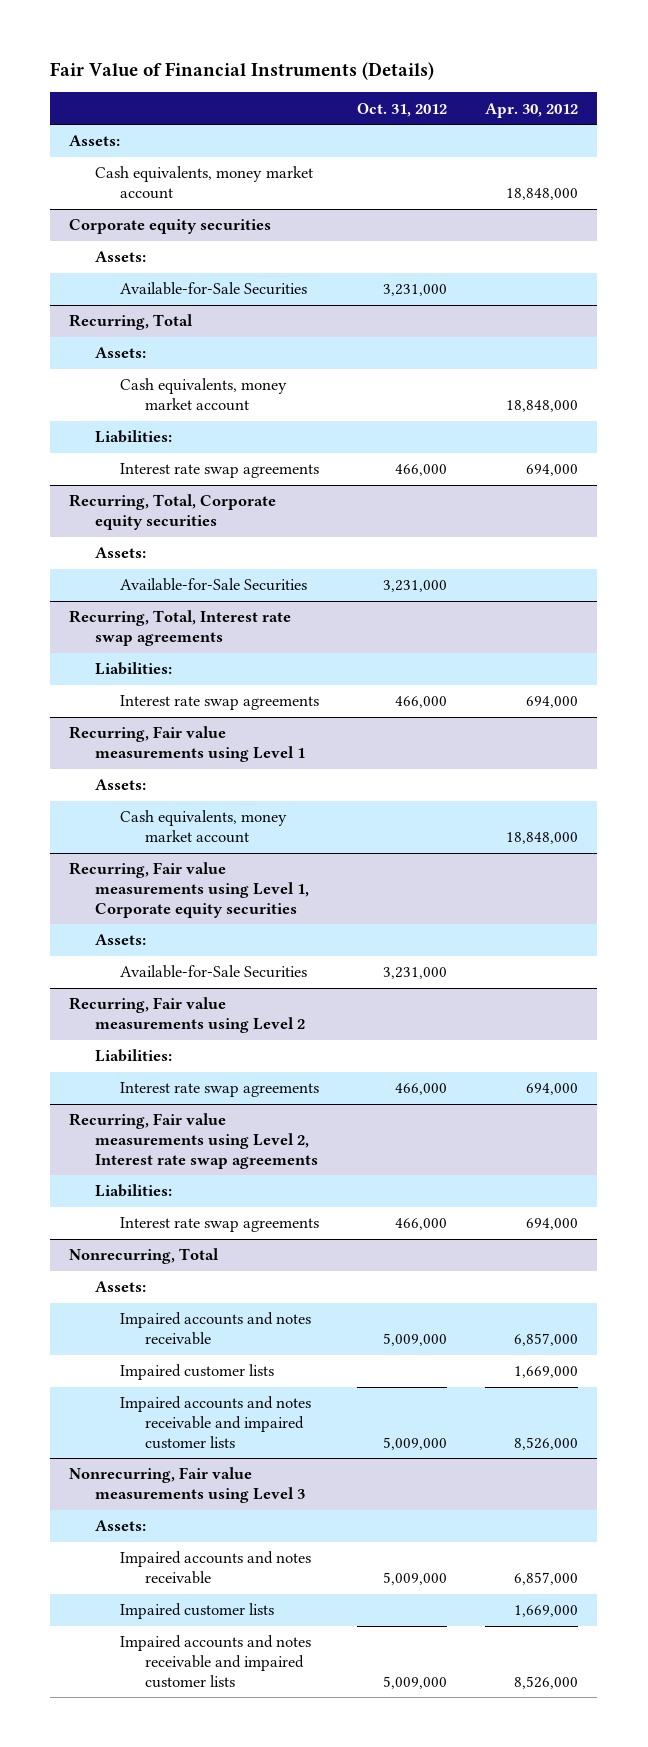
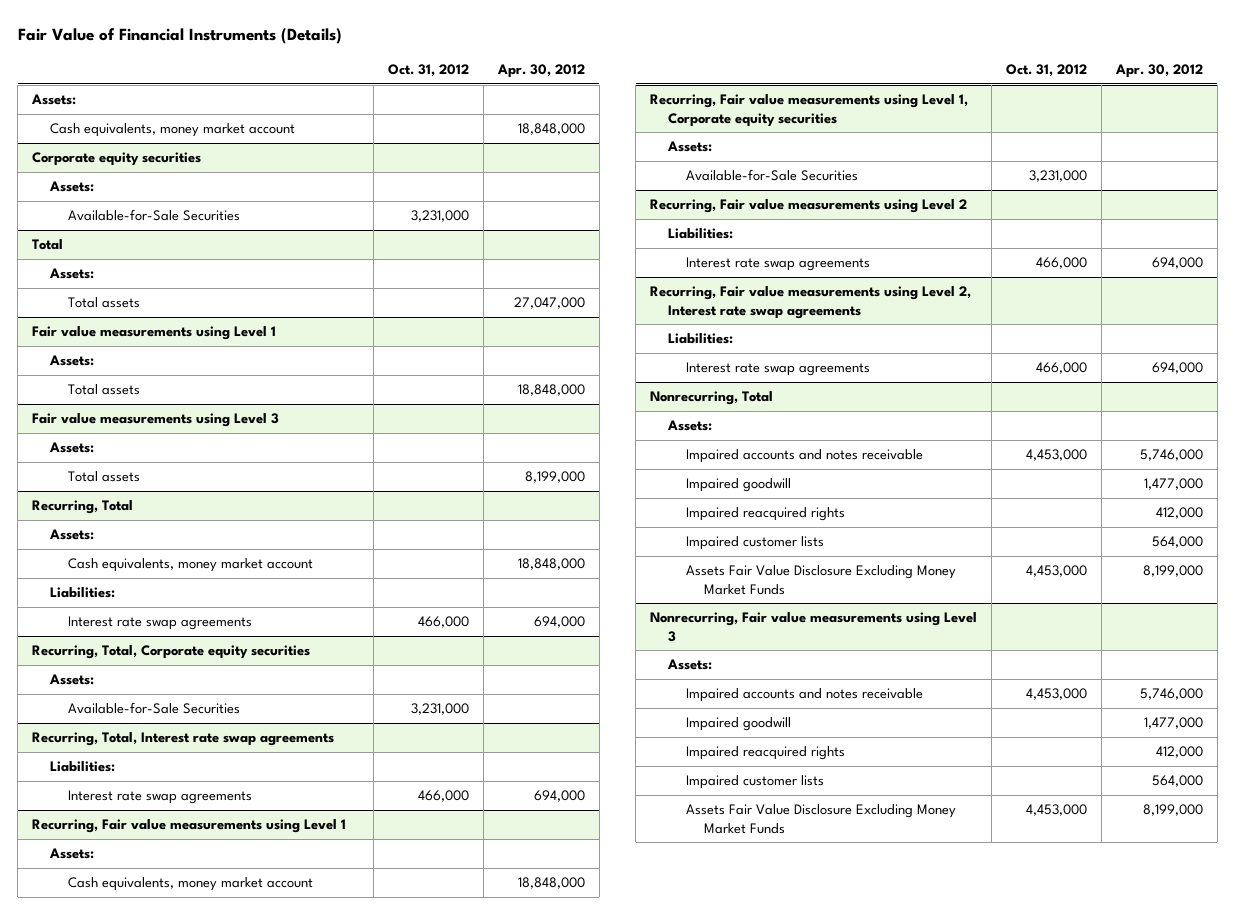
+ Total
+ Assets:
+ Total assets | | 27,047,000
+ Fair value measurements using Level 1
+ Assets:
+ Total assets | | 18,848,000
+ Fair value measurements using Level 3
+ Assets:
+ Total assets | | 8,199,000
@ Nonrecurring, Total
- Impaired accounts and notes receivable | 5,009,000 | 6,857,000
- Impaired customer lists | | 1,669,000
- Impaired accounts and notes receivable and impaired customer lists | 5,009,000 | 8,526,000
+ Impaired accounts and notes receivable | 4,453,000 | 5,746,000
+ Impaired goodwill | | 1,477,000
+ Impaired reacquired rights | | 412,000
+ Impaired customer lists | | 564,000
+ Assets Fair Value Disclosure Excluding Money Market Funds | 4,453,000 | 8,199,000
@ Nonrecurring, Fair value measurements using Level 3
- Impaired accounts and notes receivable | 5,009,000 | 6,857,000
- Impaired customer lists | | 1,669,000
- Impaired accounts and notes receivable and impaired customer lists | 5,009,000 | 8,526,000
+ Impaired accounts and notes receivable | 4,453,000 | 5,746,000
+ Impaired goodwill | | 1,477,000
+ Impaired reacquired rights | | 412,000
+ Impaired customer lists | | 564,000
+ Assets Fair Value Disclosure Excluding Money Market Funds | 4,453,000 | 8,199,000

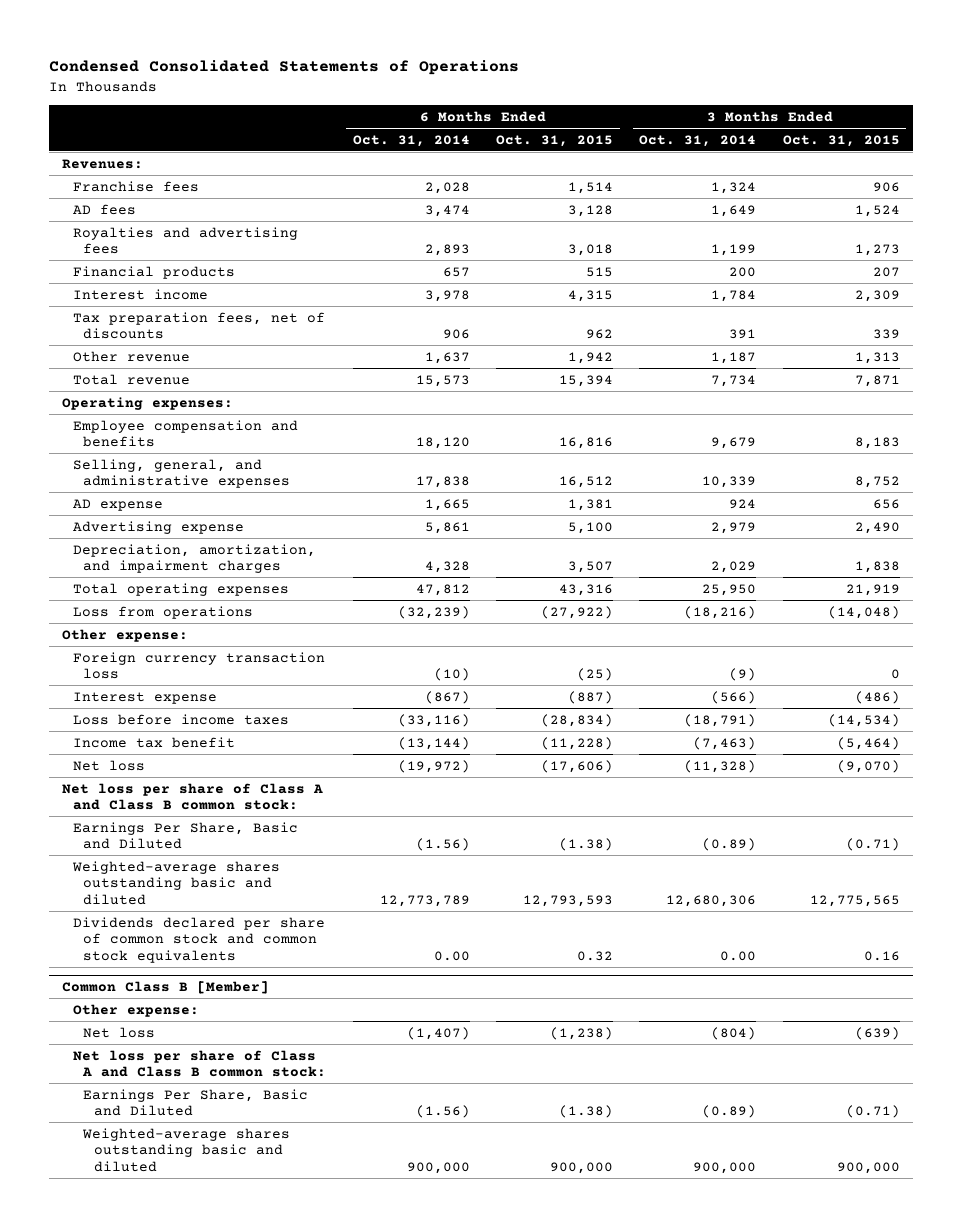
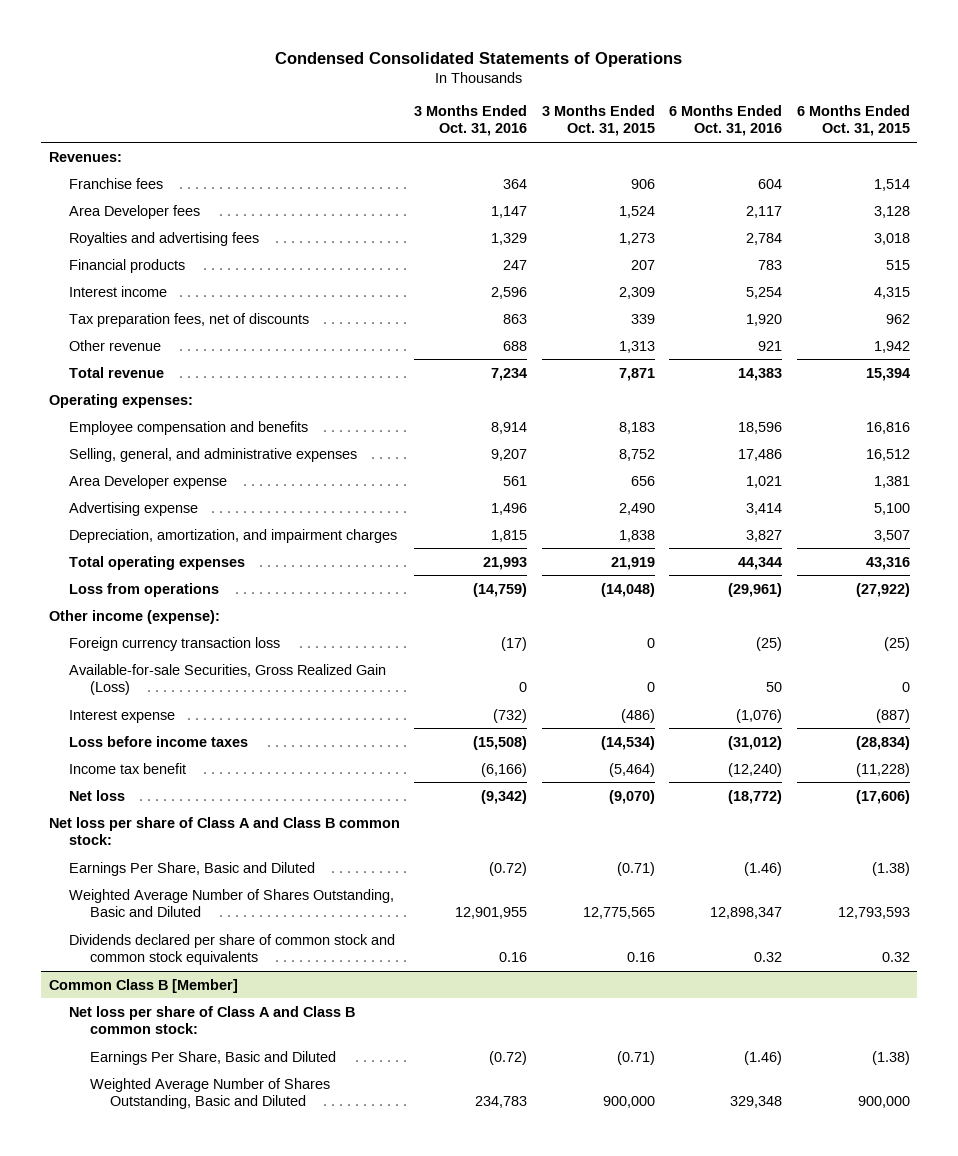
- | 6 Months Ended Oct. 31, 2014 | 6 Months Ended Oct. 31, 2015 | 3 Months Ended Oct. 31, 2014 | 3 Months Ended Oct. 31, 2015
+ | 3 Months Ended Oct. 31, 2016 | 3 Months Ended Oct. 31, 2015 | 6 Months Ended Oct. 31, 2016 | 6 Months Ended Oct. 31, 2015
- AD fees | 3,474 | 3,128 | 1,649 | 1,524
+ Area Developer fees | 1,147 | 1,524 | 2,117 | 3,128
- AD expense | 1,665 | 1,381 | 924 | 656
+ Area Developer expense | 561 | 656 | 1,021 | 1,381
- Other expense:
+ Other income (expense):
+ Available-for-sale Securities, Gross Realized Gain (Loss) | 0 | 0 | 50 | 0
- Weighted-average shares outstanding basic and diluted | 12,773,789 | 12,793,593 | 12,680,306 | 12,775,565
+ Weighted Average Number of Shares Outstanding, Basic and Diluted | 12,901,955 | 12,775,565 | 12,898,347 | 12,793,593
@ Common Class B [Member]
- Other expense:
- Net loss | (1,407) | (1,238) | (804) | (639)
- Weighted-average shares outstanding basic and diluted | 900,000 | 900,000 | 900,000 | 900,000
+ Weighted Average Number of Shares Outstanding, Basic and Diluted | 234,783 | 900,000 | 329,348 | 900,000

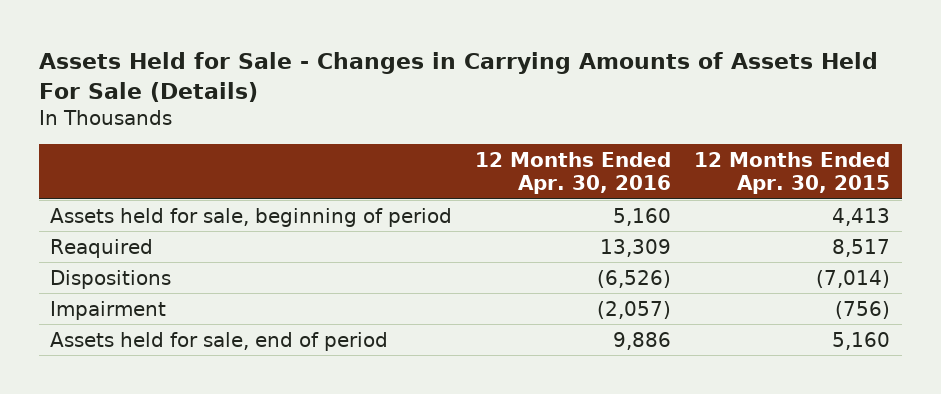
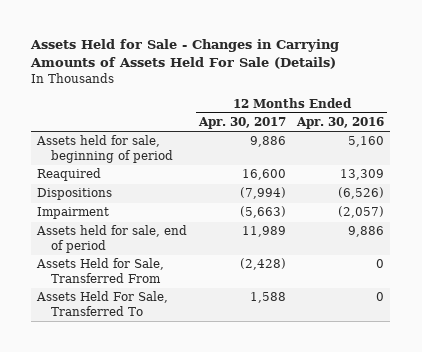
- | 12 Months Ended Apr. 30, 2016 | 12 Months Ended Apr. 30, 2015
+ | 12 Months Ended Apr. 30, 2017 | 12 Months Ended Apr. 30, 2016
+ Assets Held for Sale, Transferred From | (2,428) | 0
+ Assets Held For Sale, Transferred To | 1,588 | 0

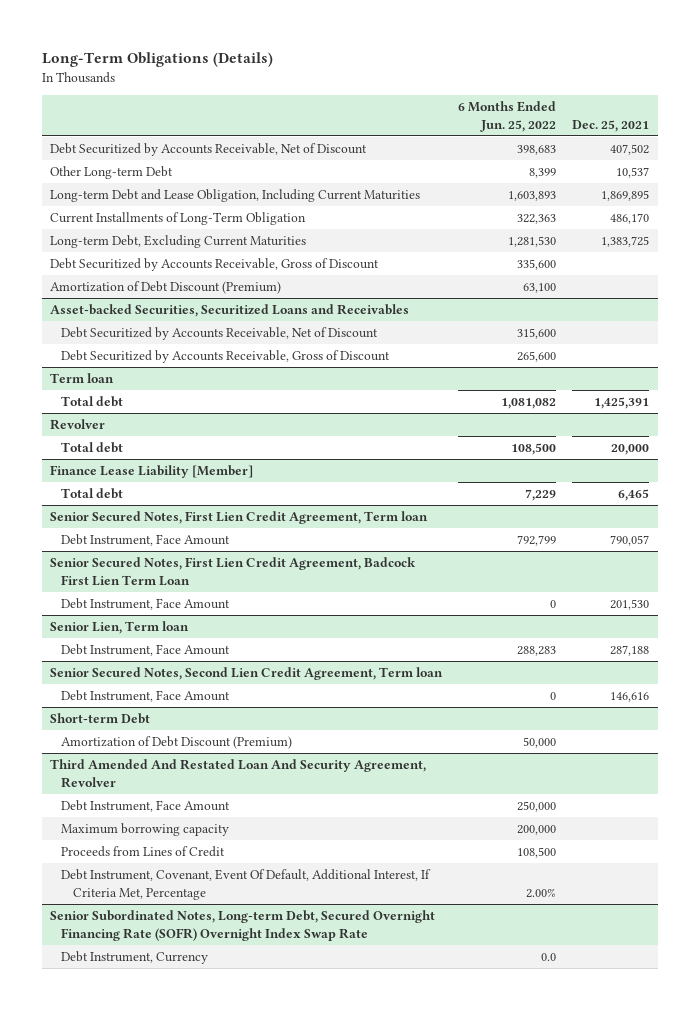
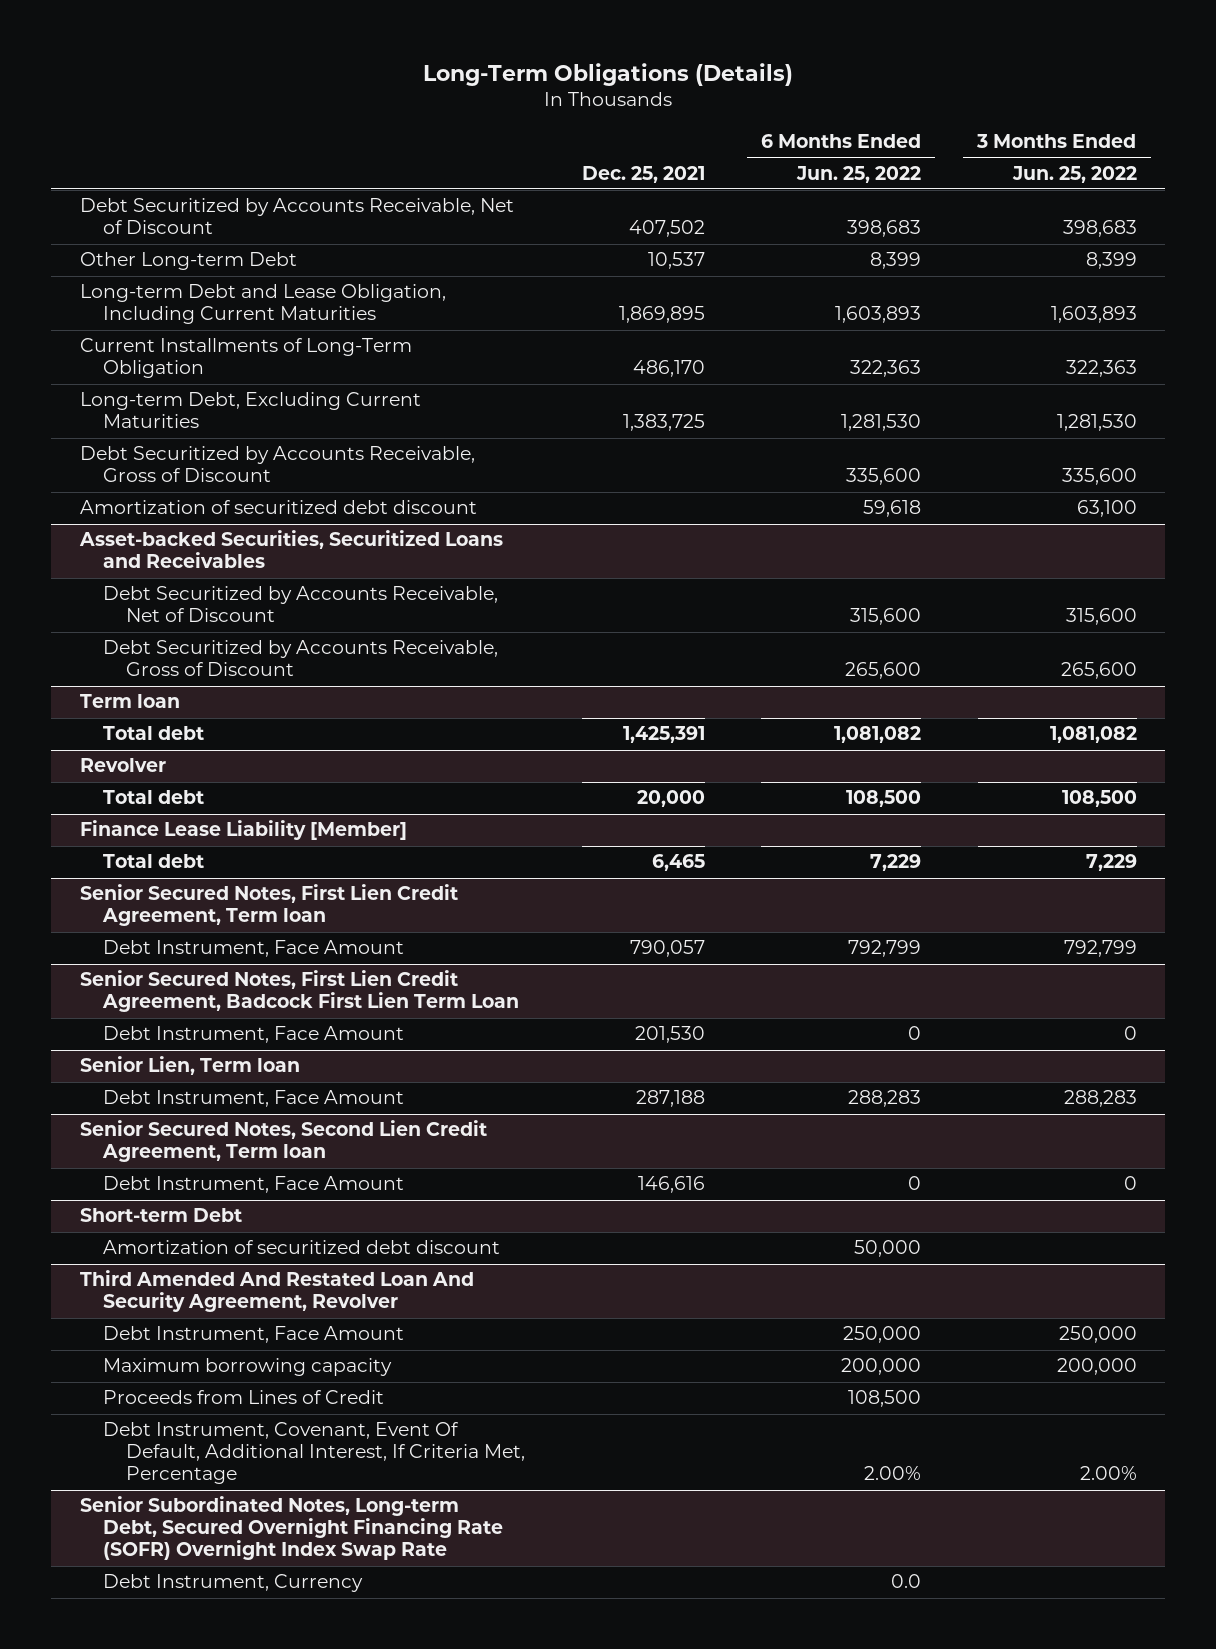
- | 6 Months Ended Jun. 25, 2022 | Dec. 25, 2021
+ | Dec. 25, 2021 | 6 Months Ended Jun. 25, 2022 | 3 Months Ended Jun. 25, 2022
- Amortization of Debt Discount (Premium) | 63,100 |
+ Amortization of securitized debt discount | | 59,618 | 63,100
@ Short-term Debt
- Amortization of Debt Discount (Premium) | 50,000 |
+ Amortization of securitized debt discount | | 50,000 |

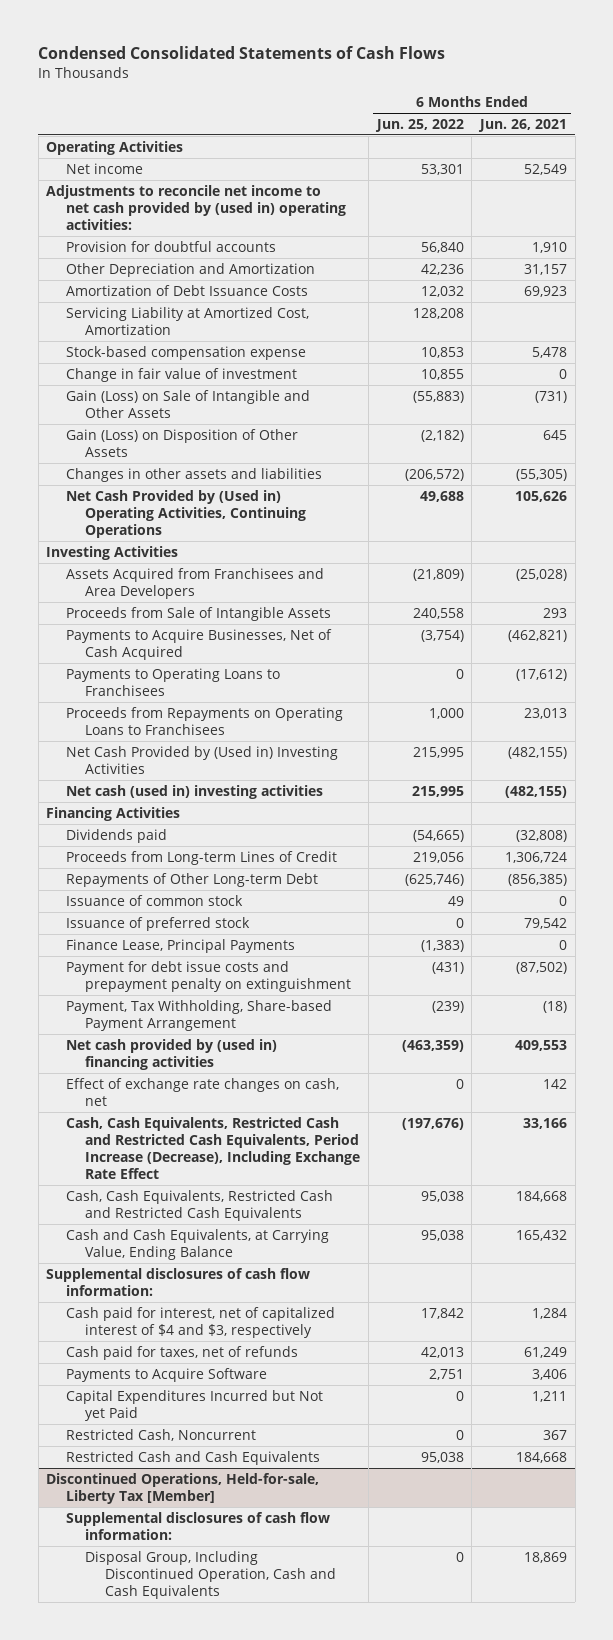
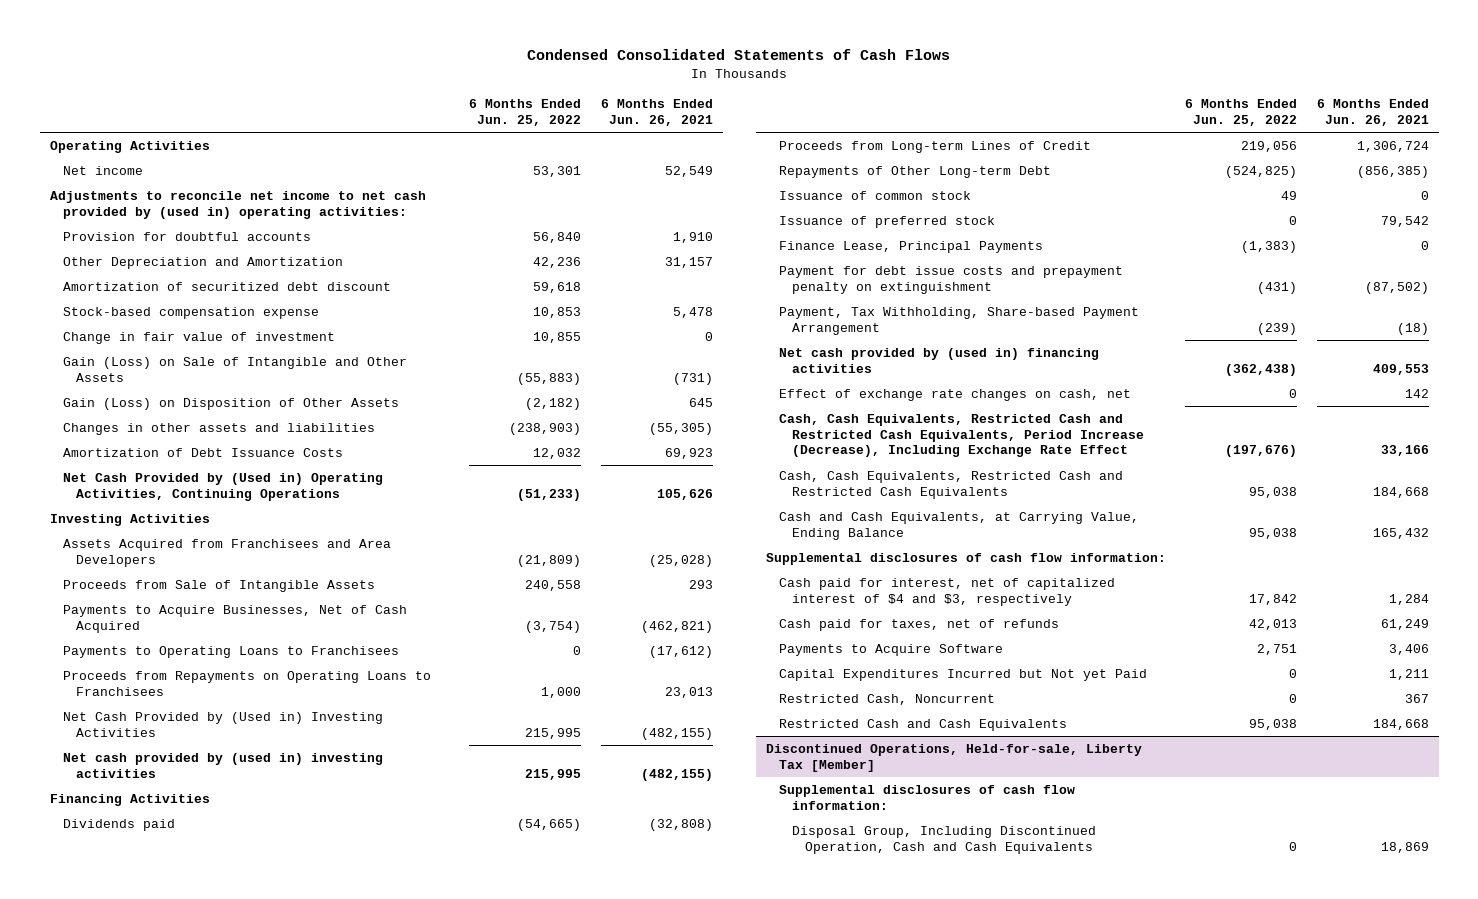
- Servicing Liability at Amortized Cost, Amortization | 128,208 |
+ Amortization of securitized debt discount | 59,618 |
- Changes in other assets and liabilities | (206,572) | (55,305)
- Net Cash Provided by (Used in) Operating Activities, Continuing Operations | 49,688 | 105,626
+ Changes in other assets and liabilities | (238,903) | (55,305)
moved down: Amortization of Debt Issuance Costs | 12,032 | 69,923
+ Net Cash Provided by (Used in) Operating Activities, Continuing Operations | (51,233) | 105,626
- Net cash (used in) investing activities | 215,995 | (482,155)
+ Net cash provided by (used in) investing activities | 215,995 | (482,155)
- Repayments of Other Long-term Debt | (625,746) | (856,385)
+ Repayments of Other Long-term Debt | (524,825) | (856,385)
- Net cash provided by (used in) financing activities | (463,359) | 409,553
+ Net cash provided by (used in) financing activities | (362,438) | 409,553

